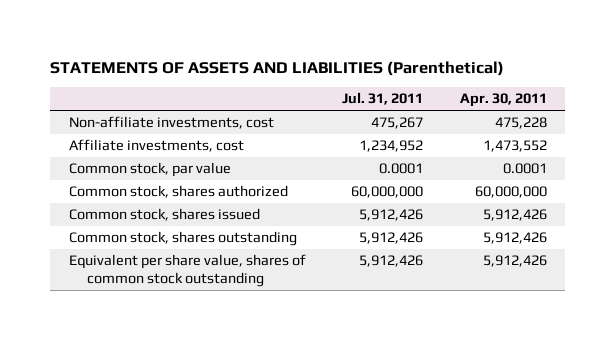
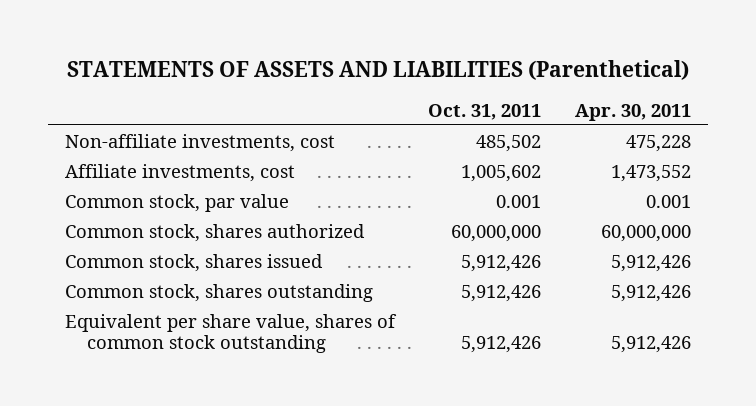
- | Jul. 31, 2011 | Apr. 30, 2011
+ | Oct. 31, 2011 | Apr. 30, 2011
- Common stock, par value | 0.0001 | 0.0001
+ Common stock, par value | 0.001 | 0.001

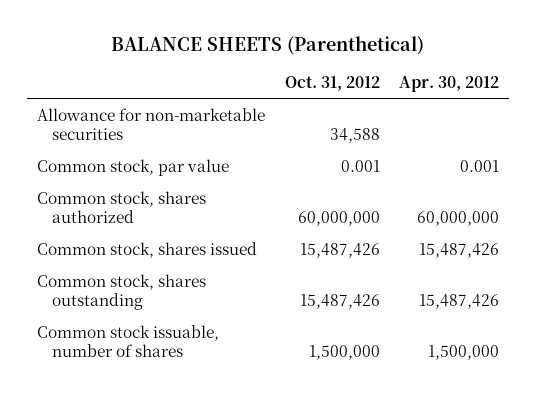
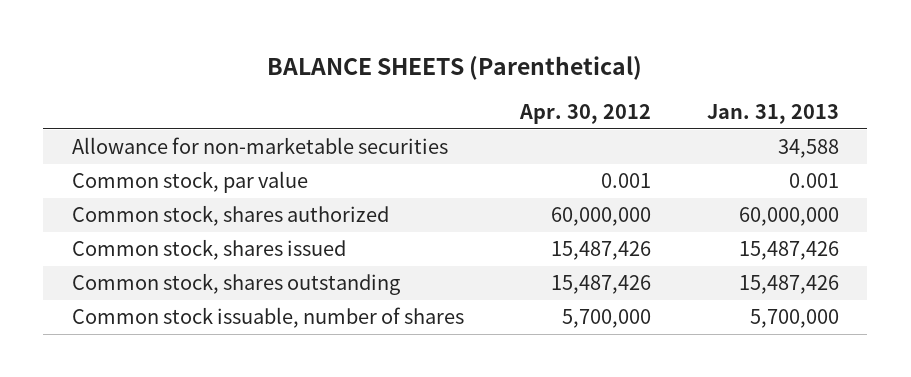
- | Oct. 31, 2012 | Apr. 30, 2012
+ | Apr. 30, 2012 | Jan. 31, 2013
- Common stock issuable, number of shares | 1,500,000 | 1,500,000
+ Common stock issuable, number of shares | 5,700,000 | 5,700,000

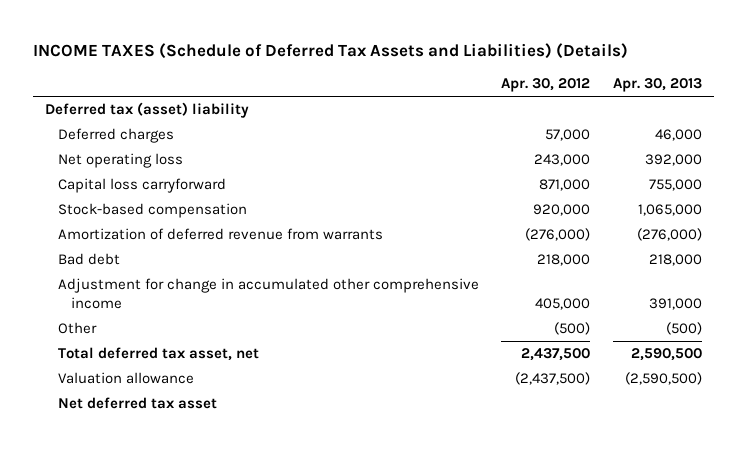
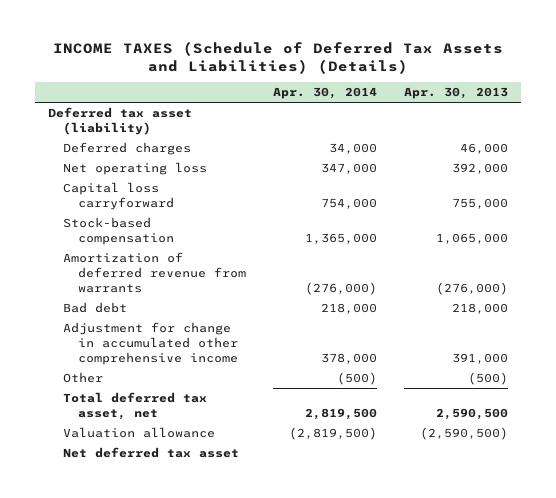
- | Apr. 30, 2012 | Apr. 30, 2013
+ | Apr. 30, 2014 | Apr. 30, 2013
- Deferred tax (asset) liability
+ Deferred tax asset (liability)

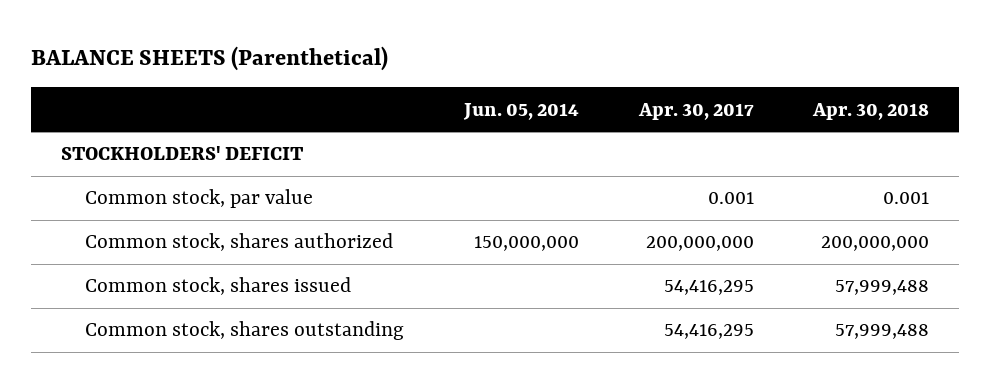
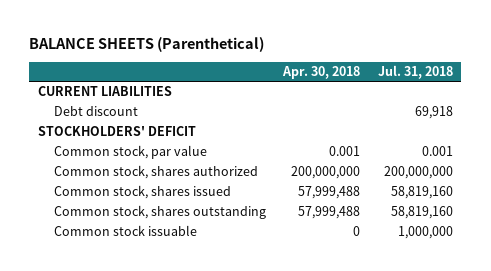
- | Jun. 05, 2014 | Apr. 30, 2017 | Apr. 30, 2018
+ | Apr. 30, 2018 | Jul. 31, 2018
+ CURRENT LIABILITIES
+ Debt discount | | 69,918
+ Common stock issuable | 0 | 1,000,000

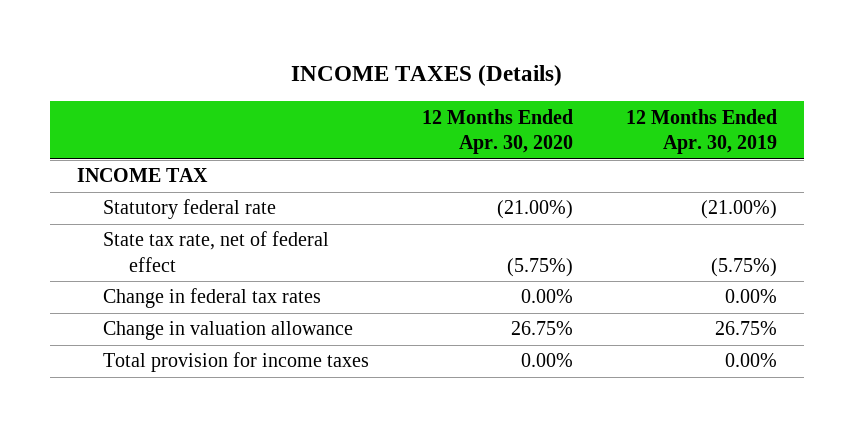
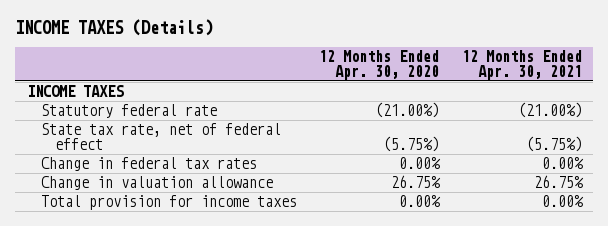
- | 12 Months Ended Apr. 30, 2020 | 12 Months Ended Apr. 30, 2019
+ | 12 Months Ended Apr. 30, 2020 | 12 Months Ended Apr. 30, 2021
- INCOME TAX
+ INCOME TAXES

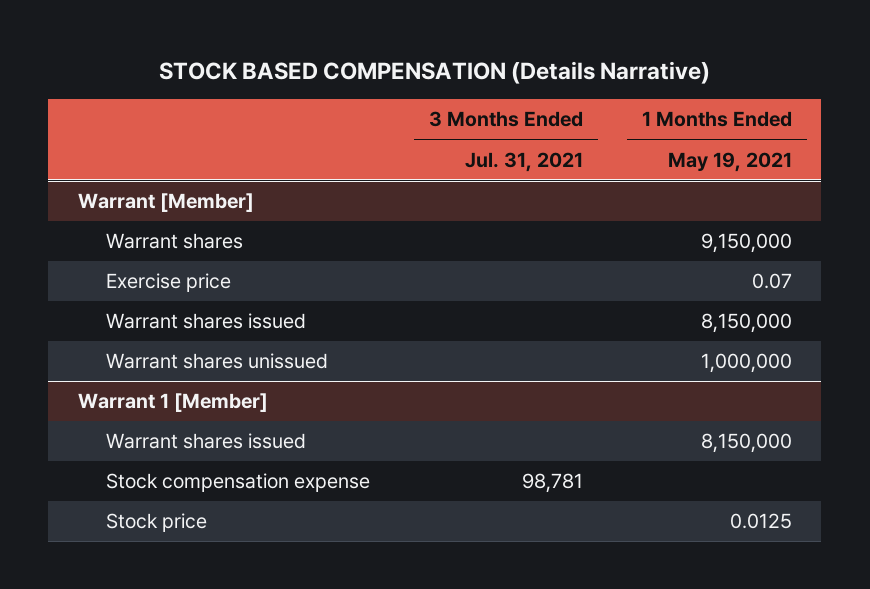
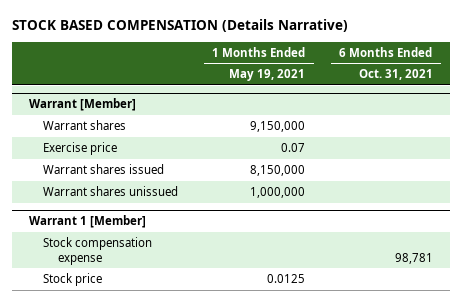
- | 3 Months Ended Jul. 31, 2021 | 1 Months Ended May 19, 2021
+ | 1 Months Ended May 19, 2021 | 6 Months Ended Oct. 31, 2021
@ Warrant 1 [Member]
- Warrant shares issued | | 8,150,000

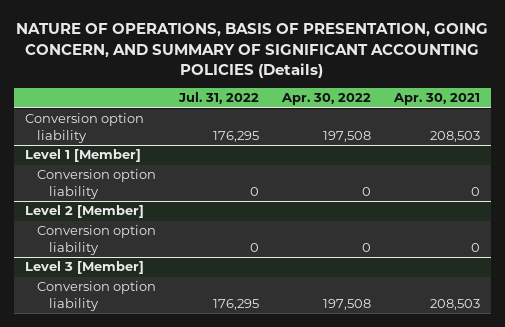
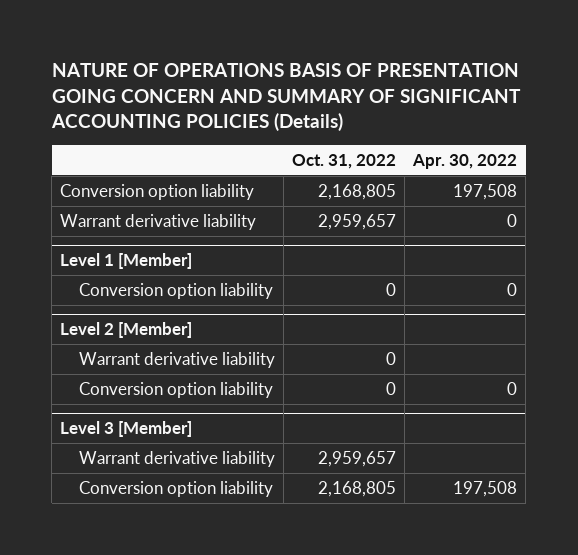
- NATURE OF OPERATIONS, BASIS OF PRESENTATION, GOING CONCERN, AND SUMMARY OF SIGNIFICANT ACCOUNTING POLICIES (Details)
+ NATURE OF OPERATIONS BASIS OF PRESENTATION GOING CONCERN AND SUMMARY OF SIGNIFICANT ACCOUNTING POLICIES (Details)
- | Jul. 31, 2022 | Apr. 30, 2022 | Apr. 30, 2021
+ | Oct. 31, 2022 | Apr. 30, 2022
+ Warrant derivative liability | 2,959,657 | 0
@ Level 2 [Member]
+ Warrant derivative liability | 0 |
@ Level 3 [Member]
+ Warrant derivative liability | 2,959,657 |

